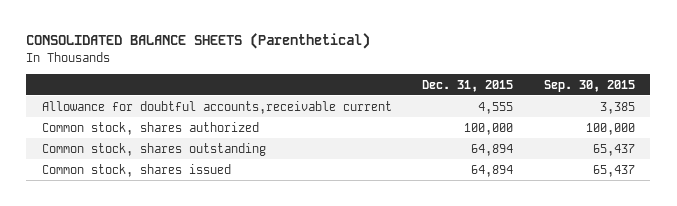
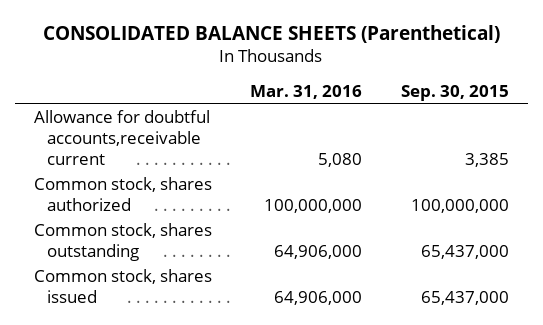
- | Dec. 31, 2015 | Sep. 30, 2015
+ | Mar. 31, 2016 | Sep. 30, 2015
- Common stock, shares authorized | 100,000 | 100,000
- Common stock, shares outstanding | 64,894 | 65,437
- Common stock, shares issued | 64,894 | 65,437
+ Common stock, shares authorized | 100,000,000 | 100,000,000
+ Common stock, shares outstanding | 64,906,000 | 65,437,000
+ Common stock, shares issued | 64,906,000 | 65,437,000

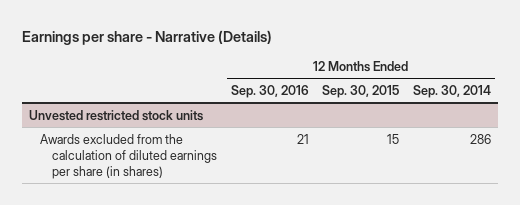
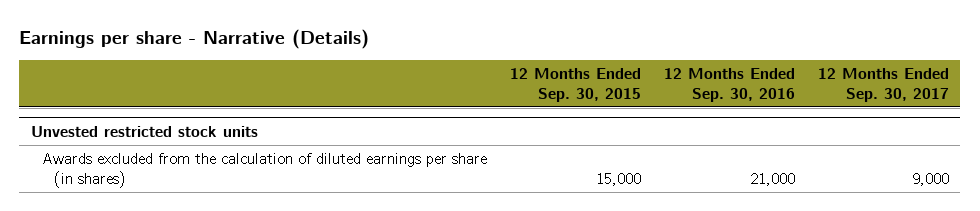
- | 12 Months Ended Sep. 30, 2016 | 12 Months Ended Sep. 30, 2015 | 12 Months Ended Sep. 30, 2014
+ | 12 Months Ended Sep. 30, 2015 | 12 Months Ended Sep. 30, 2016 | 12 Months Ended Sep. 30, 2017
@ Unvested restricted stock units
- Awards excluded from the calculation of diluted earnings per share (in shares) | 21 | 15 | 286
+ Awards excluded from the calculation of diluted earnings per share (in shares) | 15,000 | 21,000 | 9,000

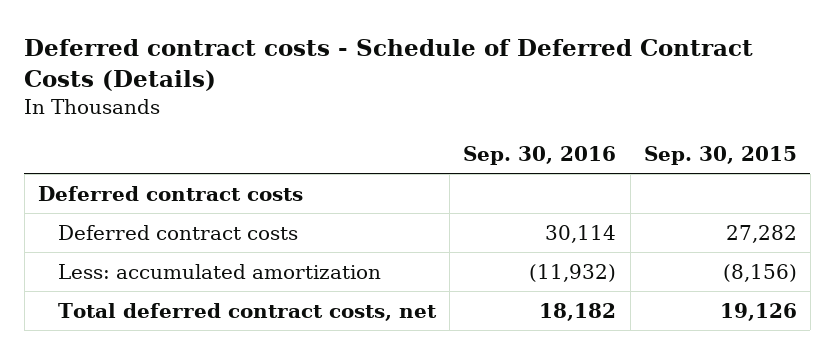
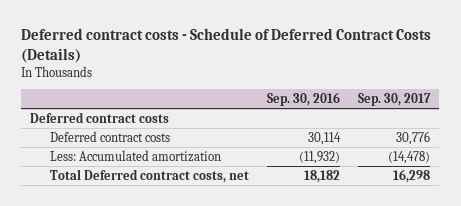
- | Sep. 30, 2016 | Sep. 30, 2015
+ | Sep. 30, 2016 | Sep. 30, 2017
- Less: accumulated amortization | (11,932) | (8,156)
- Total deferred contract costs, net | 18,182 | 19,126
+ Less: Accumulated amortization | (11,932) | (14,478)
+ Total Deferred contract costs, net | 18,182 | 16,298

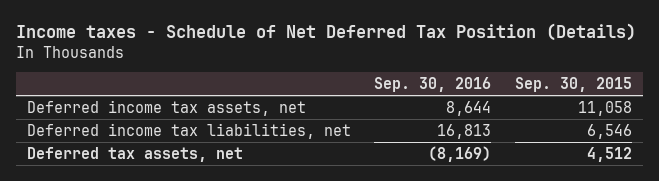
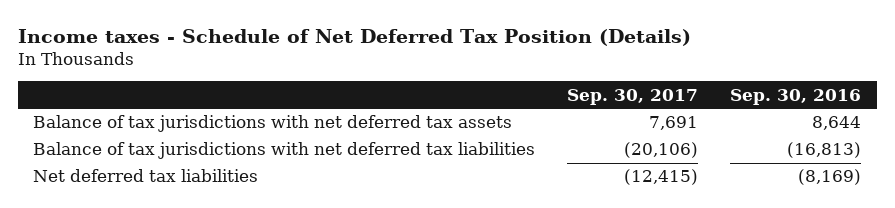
- | Sep. 30, 2016 | Sep. 30, 2015
+ | Sep. 30, 2017 | Sep. 30, 2016
- Deferred income tax assets, net | 8,644 | 11,058
- Deferred income tax liabilities, net | 16,813 | 6,546
- Deferred tax assets, net | (8,169) | 4,512
+ Balance of tax jurisdictions with net deferred tax assets | 7,691 | 8,644
+ Balance of tax jurisdictions with net deferred tax liabilities | (20,106) | (16,813)
+ Net deferred tax liabilities | (12,415) | (8,169)

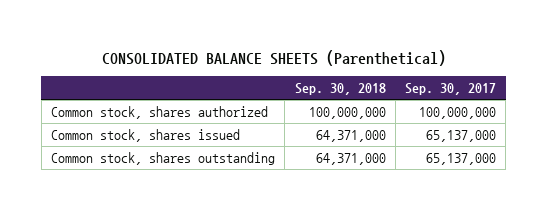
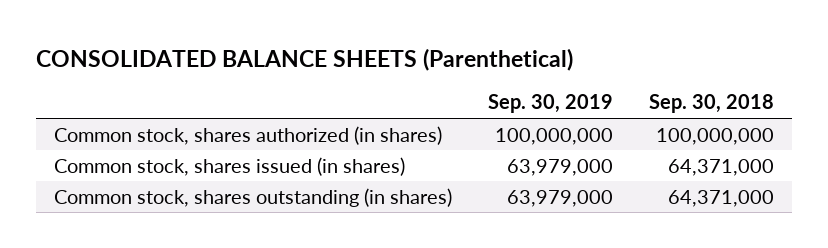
- | Sep. 30, 2018 | Sep. 30, 2017
+ | Sep. 30, 2019 | Sep. 30, 2018
- Common stock, shares authorized | 100,000,000 | 100,000,000
- Common stock, shares issued | 64,371,000 | 65,137,000
- Common stock, shares outstanding | 64,371,000 | 65,137,000
+ Common stock, shares authorized (in shares) | 100,000,000 | 100,000,000
+ Common stock, shares issued (in shares) | 63,979,000 | 64,371,000
+ Common stock, shares outstanding (in shares) | 63,979,000 | 64,371,000

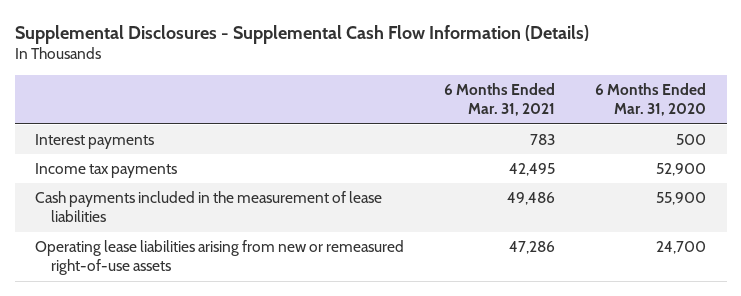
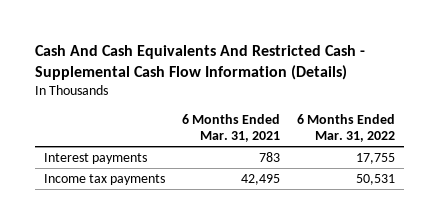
- Supplemental Disclosures - Supplemental Cash Flow Information (Details)
+ Cash And Cash Equivalents And Restricted Cash - Supplemental Cash Flow Information (Details)
- | 6 Months Ended Mar. 31, 2021 | 6 Months Ended Mar. 31, 2020
+ | 6 Months Ended Mar. 31, 2021 | 6 Months Ended Mar. 31, 2022
- Cash payments included in the measurement of lease liabilities | 49,486 | 55,900
- Operating lease liabilities arising from new or remeasured right-of-use assets | 47,286 | 24,700

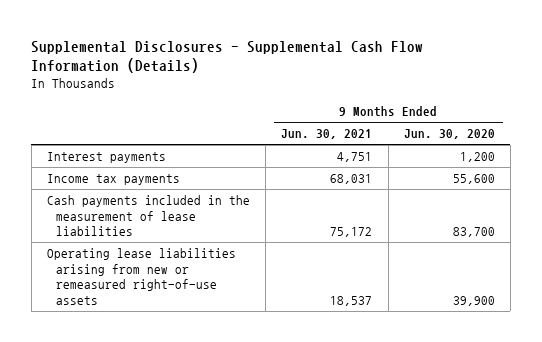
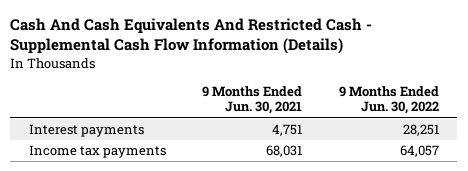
- Supplemental Disclosures - Supplemental Cash Flow Information (Details)
+ Cash And Cash Equivalents And Restricted Cash - Supplemental Cash Flow Information (Details)
- | 9 Months Ended Jun. 30, 2021 | 9 Months Ended Jun. 30, 2020
+ | 9 Months Ended Jun. 30, 2021 | 9 Months Ended Jun. 30, 2022
- Cash payments included in the measurement of lease liabilities | 75,172 | 83,700
- Operating lease liabilities arising from new or remeasured right-of-use assets | 18,537 | 39,900

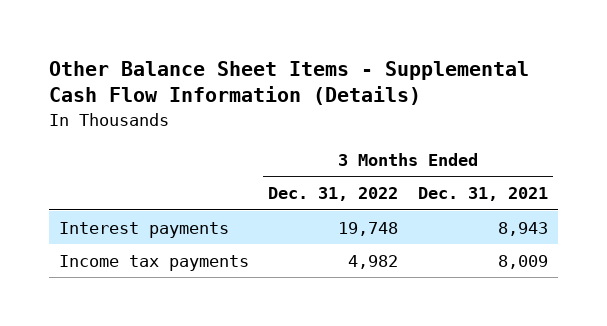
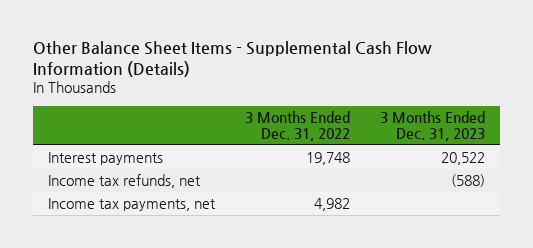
- | 3 Months Ended Dec. 31, 2022 | 3 Months Ended Dec. 31, 2021
+ | 3 Months Ended Dec. 31, 2022 | 3 Months Ended Dec. 31, 2023
- Income tax payments | 4,982 | 8,009
+ Income tax refunds, net | | (588)
+ Income tax payments, net | 4,982 |

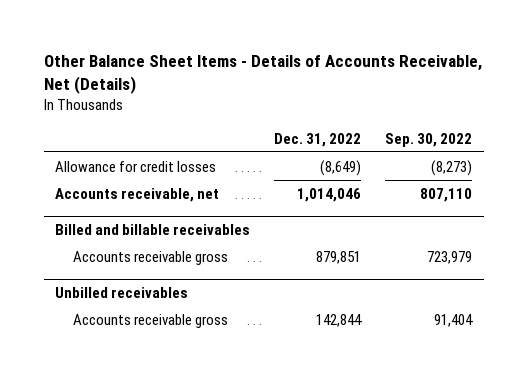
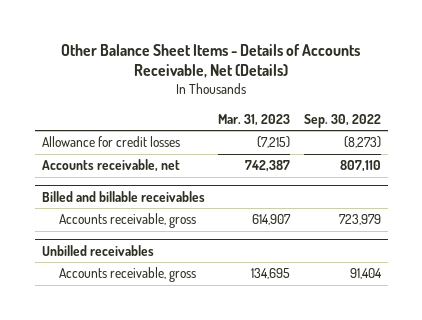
- | Dec. 31, 2022 | Sep. 30, 2022
+ | Mar. 31, 2023 | Sep. 30, 2022
@ Billed and billable receivables
- Accounts receivable gross | 879,851 | 723,979
+ Accounts receivable, gross | 614,907 | 723,979
@ Unbilled receivables
- Accounts receivable gross | 142,844 | 91,404
+ Accounts receivable, gross | 134,695 | 91,404

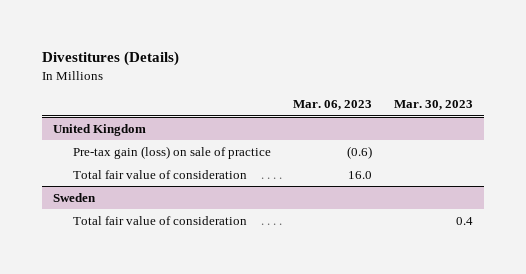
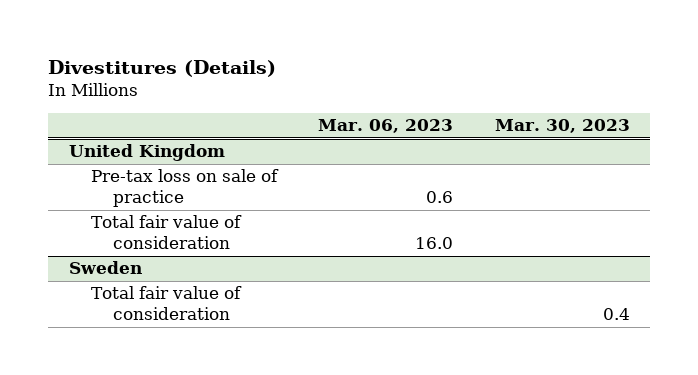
@ United Kingdom
- Pre-tax gain (loss) on sale of practice | (0.6) |
+ Pre-tax loss on sale of practice | 0.6 |

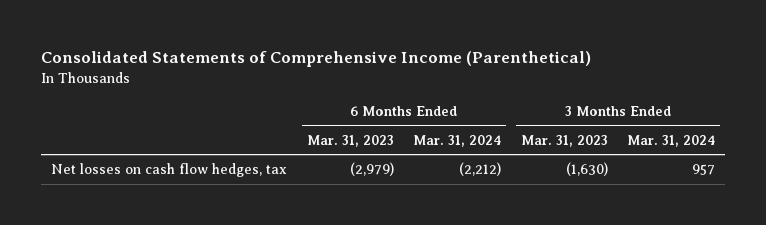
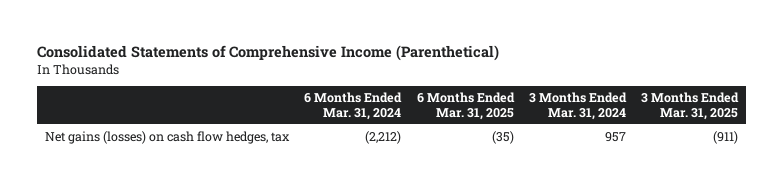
- | 6 Months Ended Mar. 31, 2023 | 6 Months Ended Mar. 31, 2024 | 3 Months Ended Mar. 31, 2023 | 3 Months Ended Mar. 31, 2024
+ | 6 Months Ended Mar. 31, 2024 | 6 Months Ended Mar. 31, 2025 | 3 Months Ended Mar. 31, 2024 | 3 Months Ended Mar. 31, 2025
- Net losses on cash flow hedges, tax | (2,979) | (2,212) | (1,630) | 957
+ Net gains (losses) on cash flow hedges, tax | (2,212) | (35) | 957 | (911)

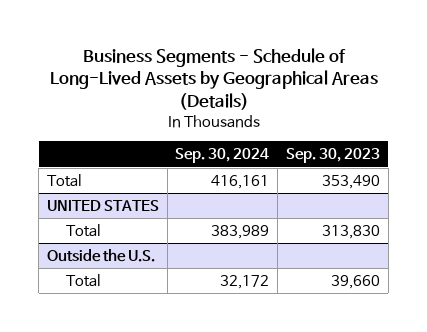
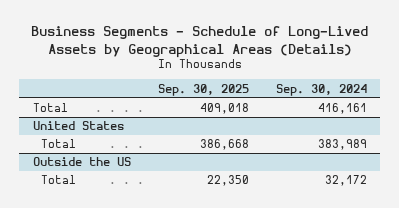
- | Sep. 30, 2024 | Sep. 30, 2023
+ | Sep. 30, 2025 | Sep. 30, 2024
- UNITED STATES
+ United States
- Outside the U.S.
+ Outside the US

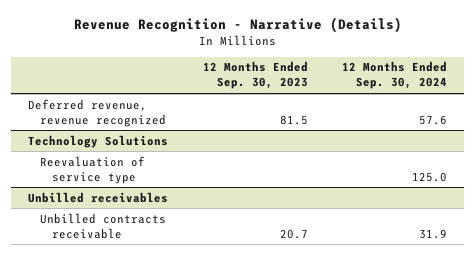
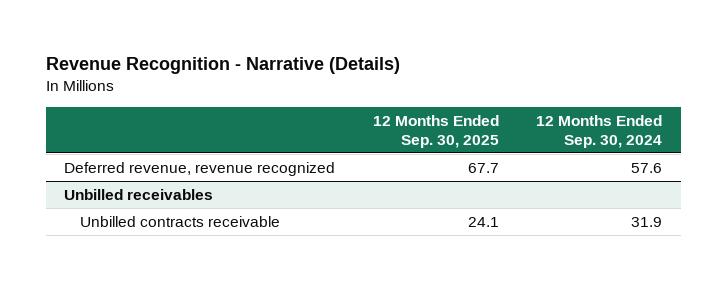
- | 12 Months Ended Sep. 30, 2023 | 12 Months Ended Sep. 30, 2024
+ | 12 Months Ended Sep. 30, 2025 | 12 Months Ended Sep. 30, 2024
- Technology Solutions
- Reevaluation of service type | | 125.0

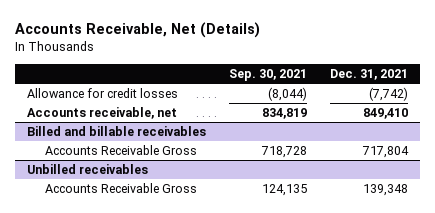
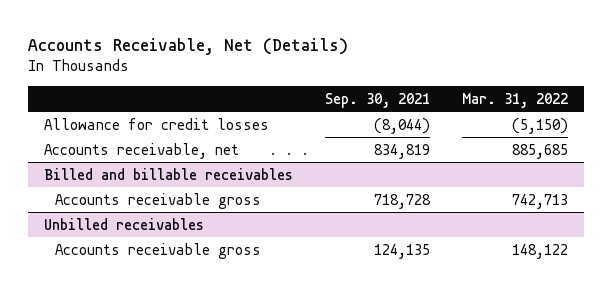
- | Sep. 30, 2021 | Dec. 31, 2021
+ | Sep. 30, 2021 | Mar. 31, 2022
@ Billed and billable receivables
- Accounts Receivable Gross | 718,728 | 717,804
+ Accounts receivable gross | 718,728 | 742,713
@ Unbilled receivables
- Accounts Receivable Gross | 124,135 | 139,348
+ Accounts receivable gross | 124,135 | 148,122

